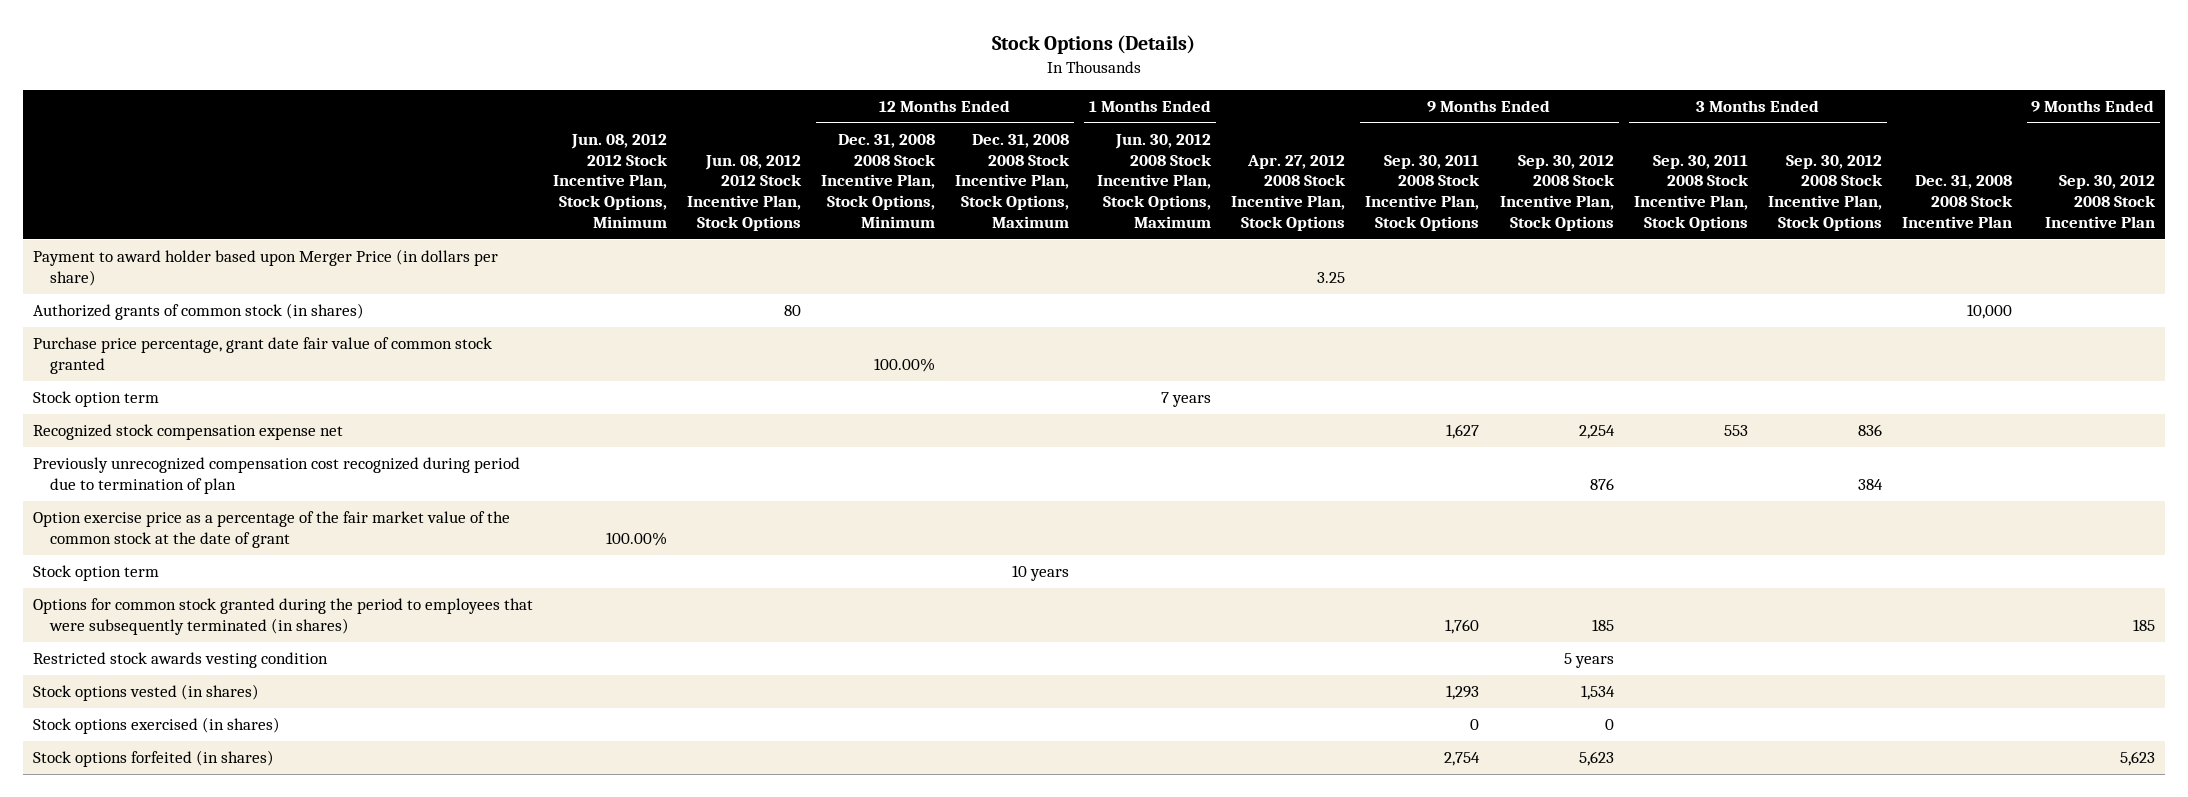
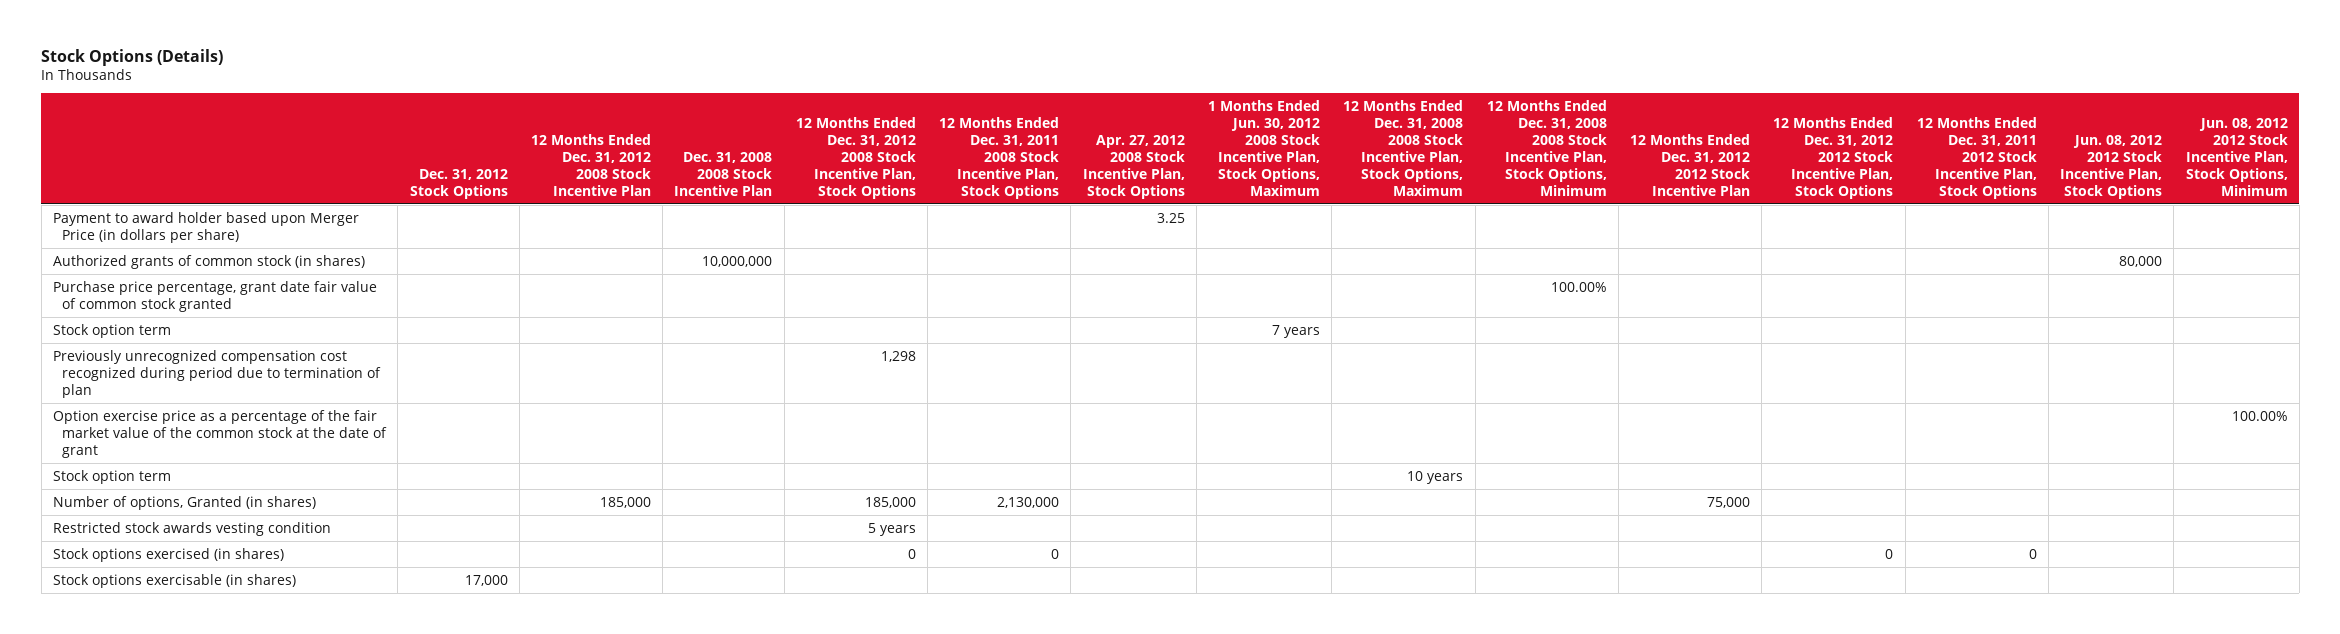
- | Jun. 08, 2012 2012 Stock Incentive Plan, Stock Options, Minimum | Jun. 08, 2012 2012 Stock Incentive Plan, Stock Options | 12 Months Ended Dec. 31, 2008 2008 Stock Incentive Plan, Stock Options, Minimum | 12 Months Ended Dec. 31, 2008 2008 Stock Incentive Plan, Stock Options, Maximum | 1 Months Ended Jun. 30, 2012 2008 Stock Incentive Plan, Stock Options, Maximum | Apr. 27, 2012 2008 Stock Incentive Plan, Stock Options | 9 Months Ended Sep. 30, 2011 2008 Stock Incentive Plan, Stock Options | 9 Months Ended Sep. 30, 2012 2008 Stock Incentive Plan, Stock Options | 3 Months Ended Sep. 30, 2011 2008 Stock Incentive Plan, Stock Options | 3 Months Ended Sep. 30, 2012 2008 Stock Incentive Plan, Stock Options | Dec. 31, 2008 2008 Stock Incentive Plan | 9 Months Ended Sep. 30, 2012 2008 Stock Incentive Plan
+ | Dec. 31, 2012 Stock Options | 12 Months Ended Dec. 31, 2012 2008 Stock Incentive Plan | Dec. 31, 2008 2008 Stock Incentive Plan | 12 Months Ended Dec. 31, 2012 2008 Stock Incentive Plan, Stock Options | 12 Months Ended Dec. 31, 2011 2008 Stock Incentive Plan, Stock Options | Apr. 27, 2012 2008 Stock Incentive Plan, Stock Options | 1 Months Ended Jun. 30, 2012 2008 Stock Incentive Plan, Stock Options, Maximum | 12 Months Ended Dec. 31, 2008 2008 Stock Incentive Plan, Stock Options, Maximum | 12 Months Ended Dec. 31, 2008 2008 Stock Incentive Plan, Stock Options, Minimum | 12 Months Ended Dec. 31, 2012 2012 Stock Incentive Plan | 12 Months Ended Dec. 31, 2012 2012 Stock Incentive Plan, Stock Options | 12 Months Ended Dec. 31, 2011 2012 Stock Incentive Plan, Stock Options | Jun. 08, 2012 2012 Stock Incentive Plan, Stock Options | Jun. 08, 2012 2012 Stock Incentive Plan, Stock Options, Minimum
- Authorized grants of common stock (in shares) | | 80 | | | | | | | | | 10,000 |
+ Authorized grants of common stock (in shares) | | | 10,000,000 | | | | | | | | | | 80,000 |
- Recognized stock compensation expense net | | | | | | | 1,627 | 2,254 | 553 | 836 | |
- Options for common stock granted during the period to employees that were subsequently terminated (in shares) | | | | | | | 1,760 | 185 | | | | 185
+ Number of options, Granted (in shares) | | 185,000 | | 185,000 | 2,130,000 | | | | | 75,000 | | | |
- Stock options vested (in shares) | | | | | | | 1,293 | 1,534 | | | |
- Stock options forfeited (in shares) | | | | | | | 2,754 | 5,623 | | | | 5,623
+ Stock options exercisable (in shares) | 17,000 | | | | | | | | | | | | |

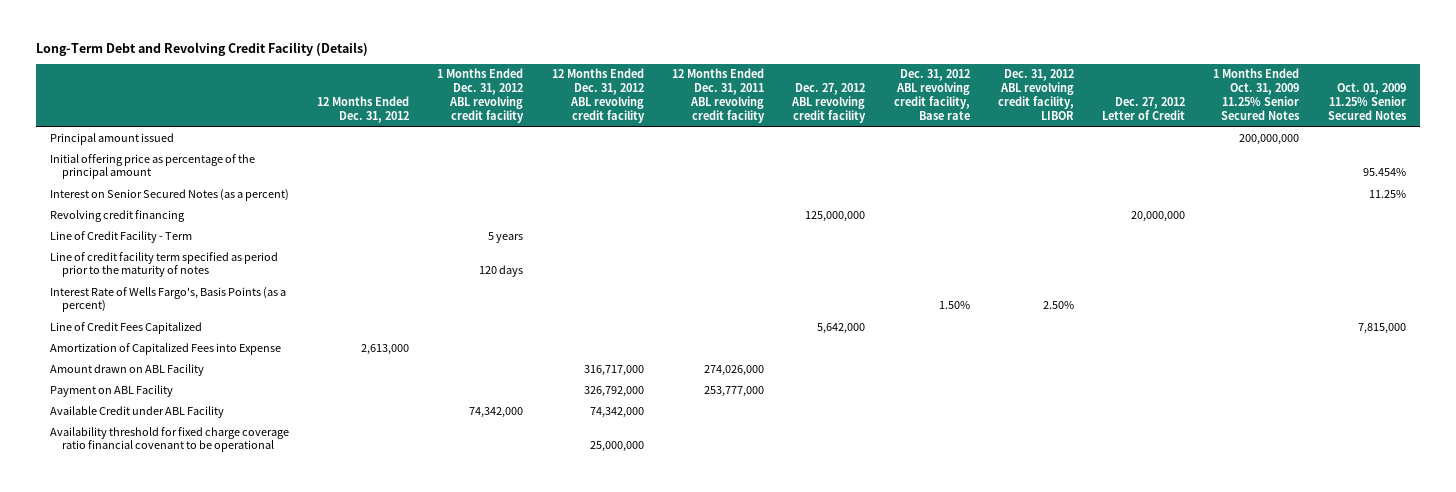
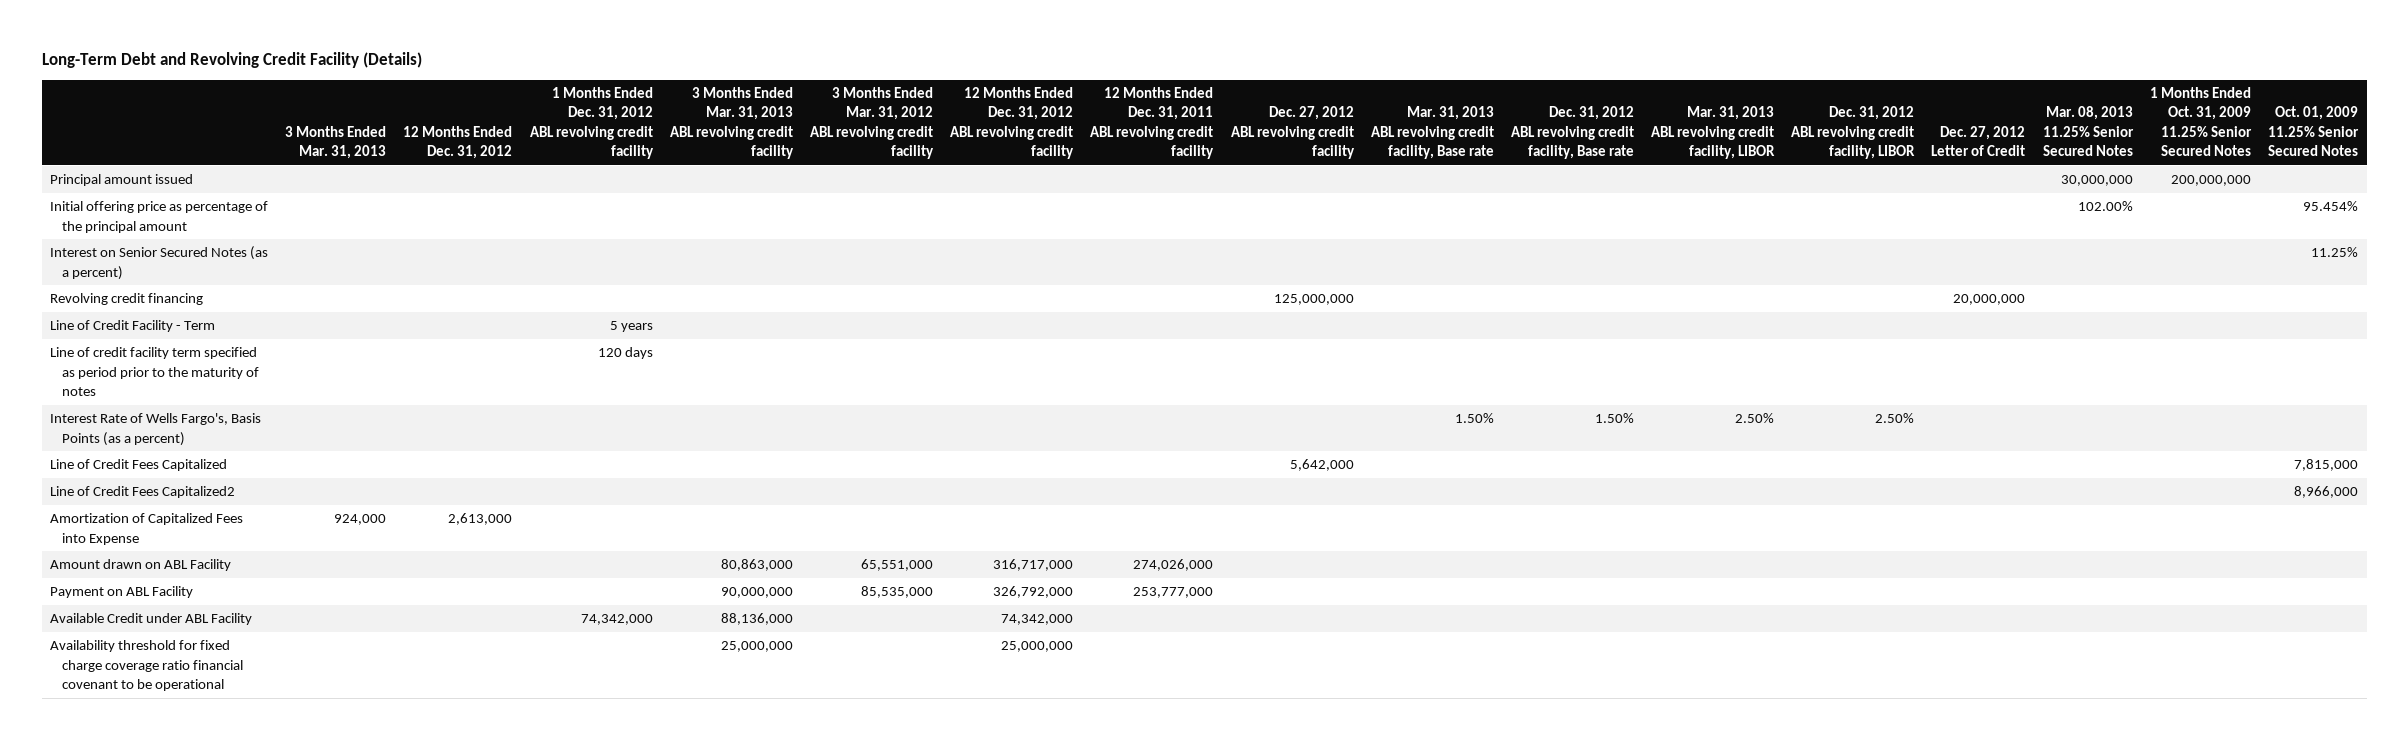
- | 12 Months Ended Dec. 31, 2012 | 1 Months Ended Dec. 31, 2012 ABL revolving credit facility | 12 Months Ended Dec. 31, 2012 ABL revolving credit facility | 12 Months Ended Dec. 31, 2011 ABL revolving credit facility | Dec. 27, 2012 ABL revolving credit facility | Dec. 31, 2012 ABL revolving credit facility, Base rate | Dec. 31, 2012 ABL revolving credit facility, LIBOR | Dec. 27, 2012 Letter of Credit | 1 Months Ended Oct. 31, 2009 11.25% Senior Secured Notes | Oct. 01, 2009 11.25% Senior Secured Notes
+ | 3 Months Ended Mar. 31, 2013 | 12 Months Ended Dec. 31, 2012 | 1 Months Ended Dec. 31, 2012 ABL revolving credit facility | 3 Months Ended Mar. 31, 2013 ABL revolving credit facility | 3 Months Ended Mar. 31, 2012 ABL revolving credit facility | 12 Months Ended Dec. 31, 2012 ABL revolving credit facility | 12 Months Ended Dec. 31, 2011 ABL revolving credit facility | Dec. 27, 2012 ABL revolving credit facility | Mar. 31, 2013 ABL revolving credit facility, Base rate | Dec. 31, 2012 ABL revolving credit facility, Base rate | Mar. 31, 2013 ABL revolving credit facility, LIBOR | Dec. 31, 2012 ABL revolving credit facility, LIBOR | Dec. 27, 2012 Letter of Credit | Mar. 08, 2013 11.25% Senior Secured Notes | 1 Months Ended Oct. 31, 2009 11.25% Senior Secured Notes | Oct. 01, 2009 11.25% Senior Secured Notes
+ Line of Credit Fees Capitalized2 | | | | | | | | | | | | | | | | 8,966,000

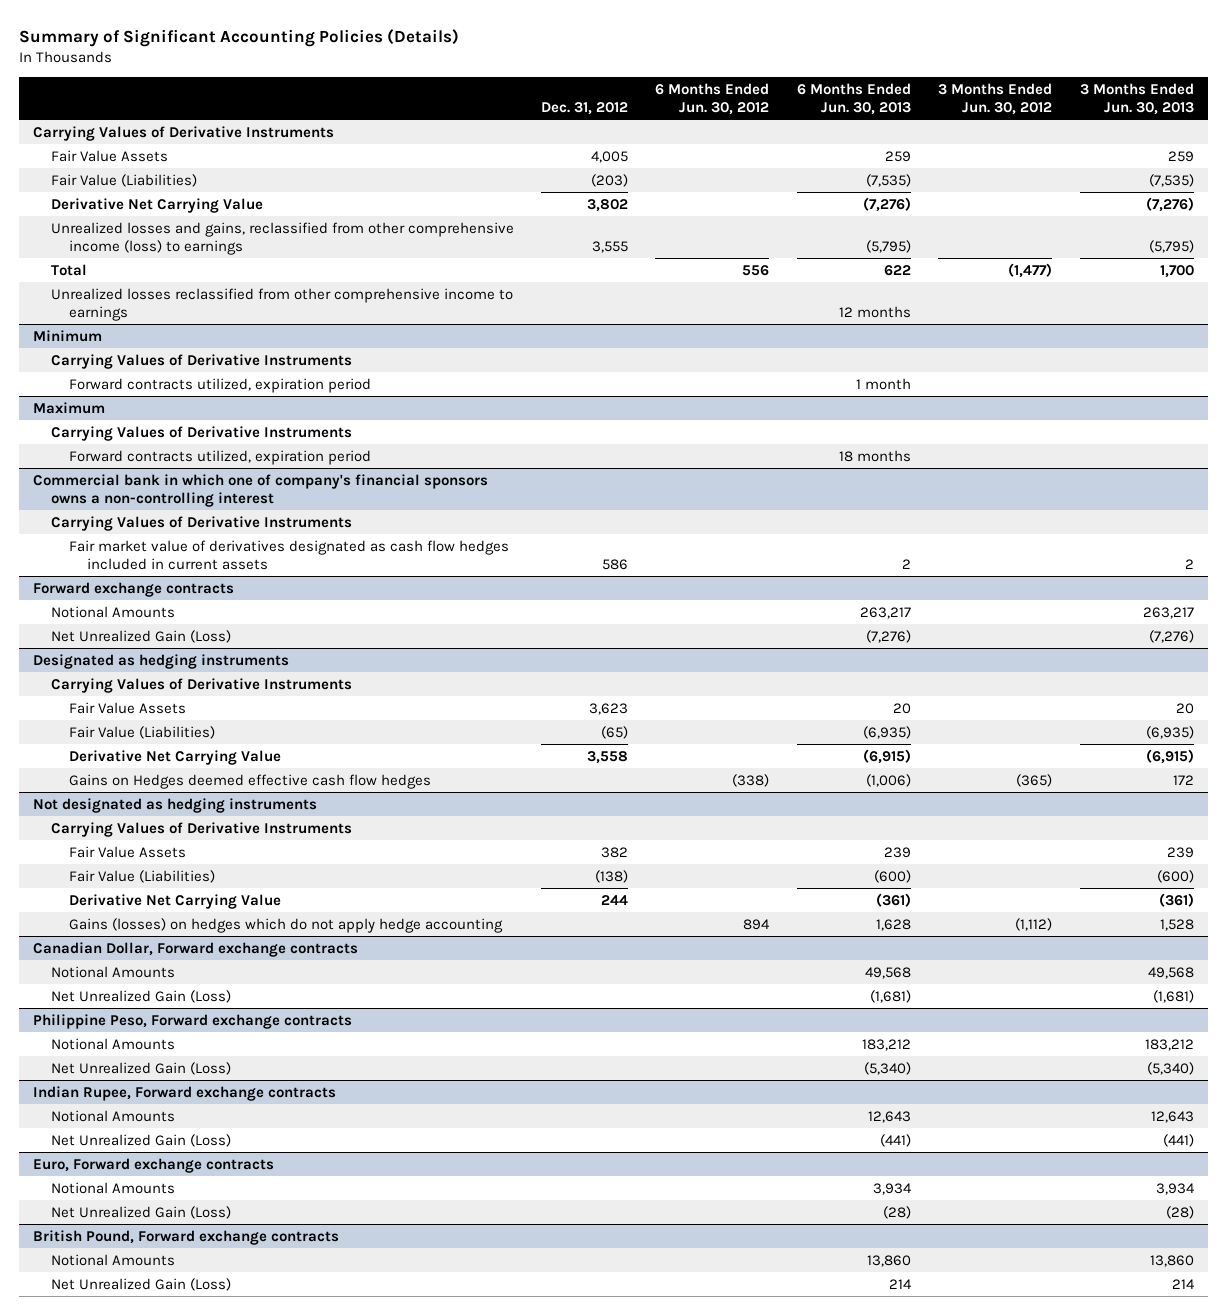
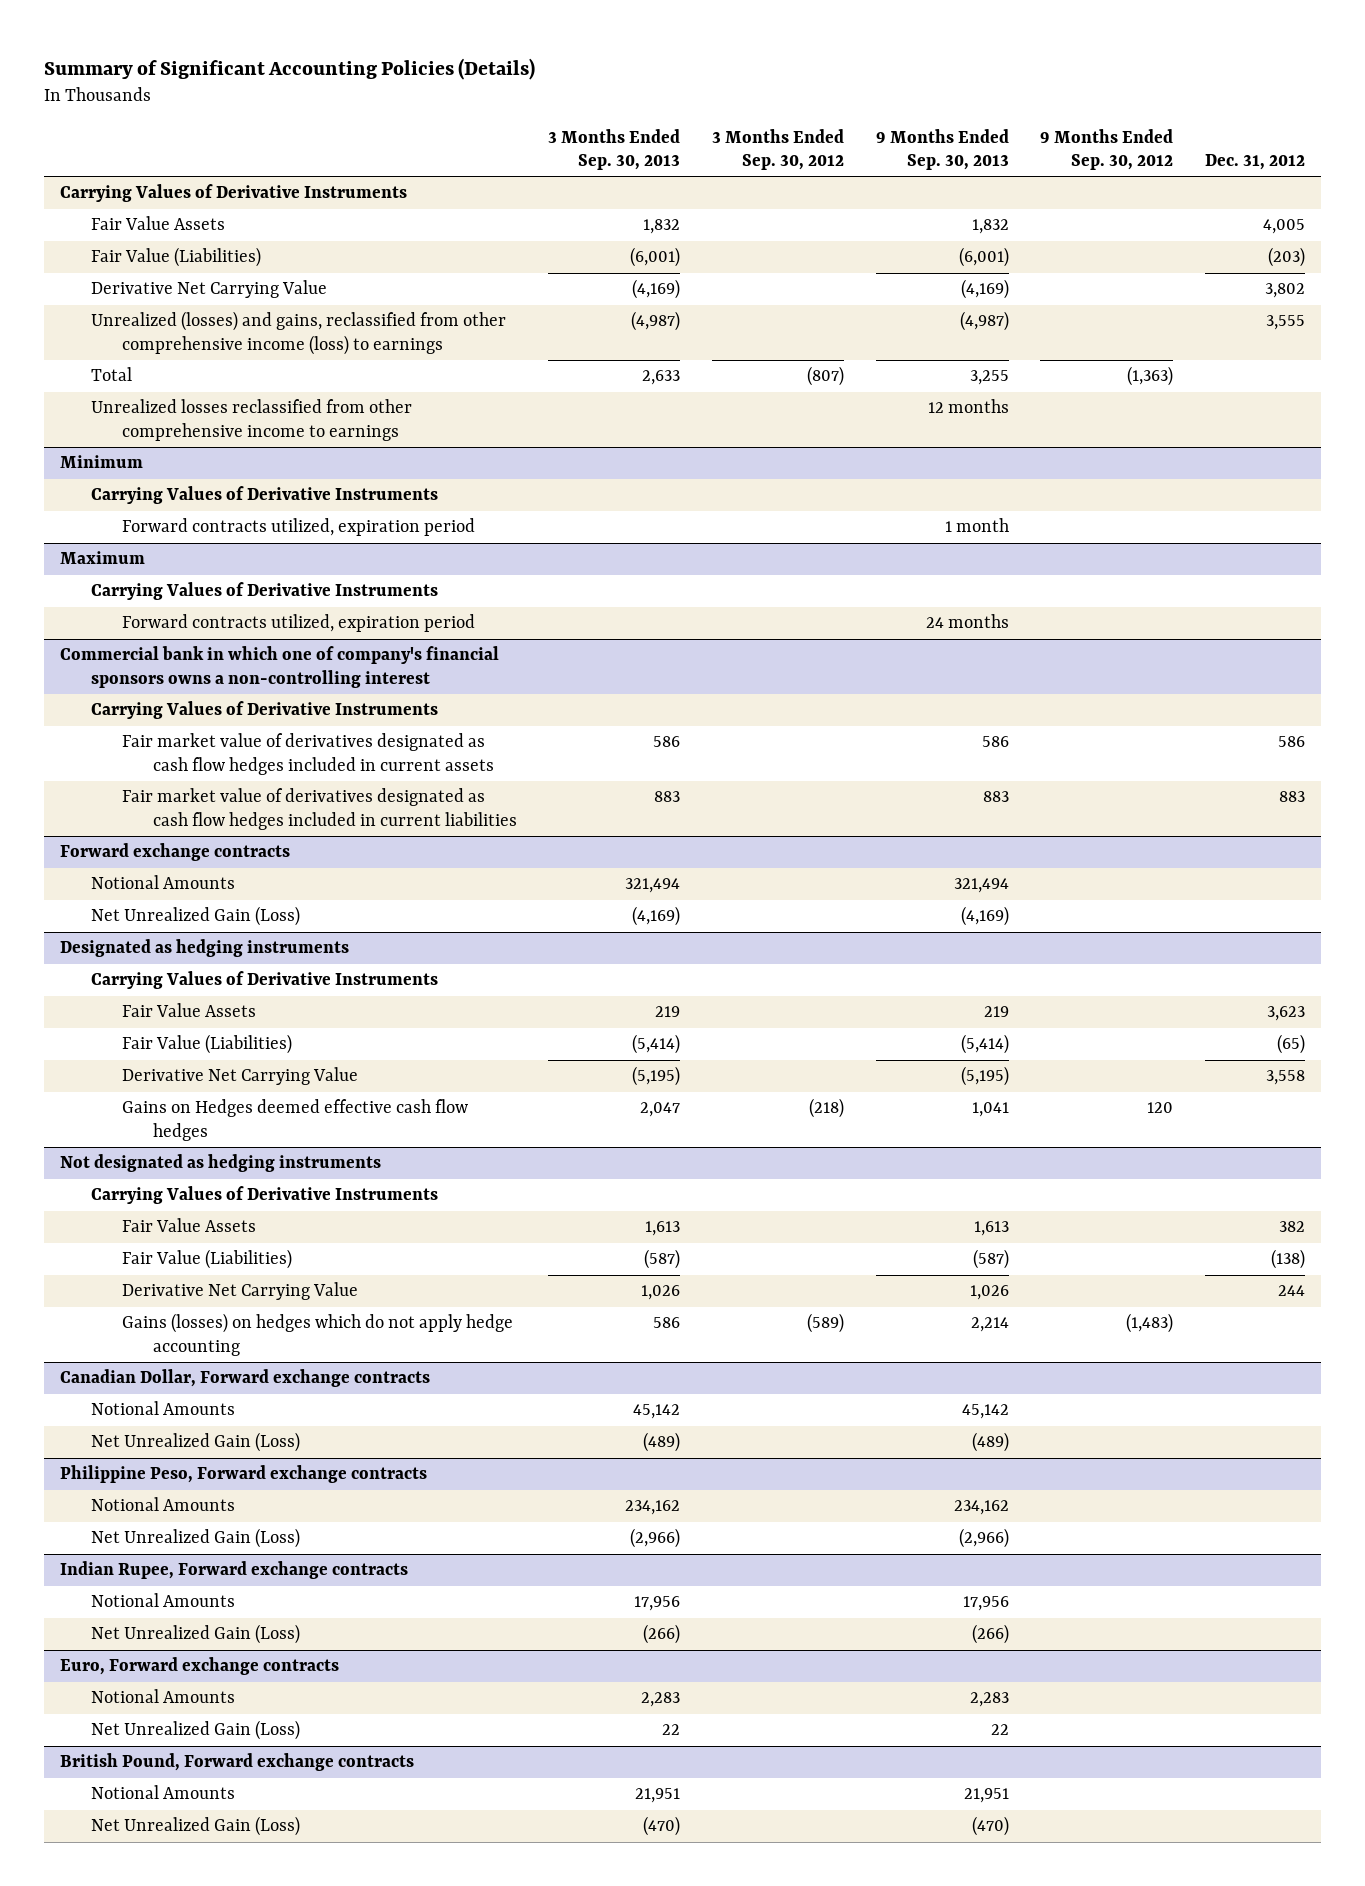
- | Dec. 31, 2012 | 6 Months Ended Jun. 30, 2012 | 6 Months Ended Jun. 30, 2013 | 3 Months Ended Jun. 30, 2012 | 3 Months Ended Jun. 30, 2013
+ | 3 Months Ended Sep. 30, 2013 | 3 Months Ended Sep. 30, 2012 | 9 Months Ended Sep. 30, 2013 | 9 Months Ended Sep. 30, 2012 | Dec. 31, 2012
- Unrealized losses and gains, reclassified from other comprehensive income (loss) to earnings | 3,555 | | (5,795) | | (5,795)
+ Unrealized (losses) and gains, reclassified from other comprehensive income (loss) to earnings | (4,987) | | (4,987) | | 3,555
@ Commercial bank in which one of company's financial sponsors owns a non-controlling interest
+ Fair market value of derivatives designated as cash flow hedges included in current liabilities | 883 | | 883 | | 883

